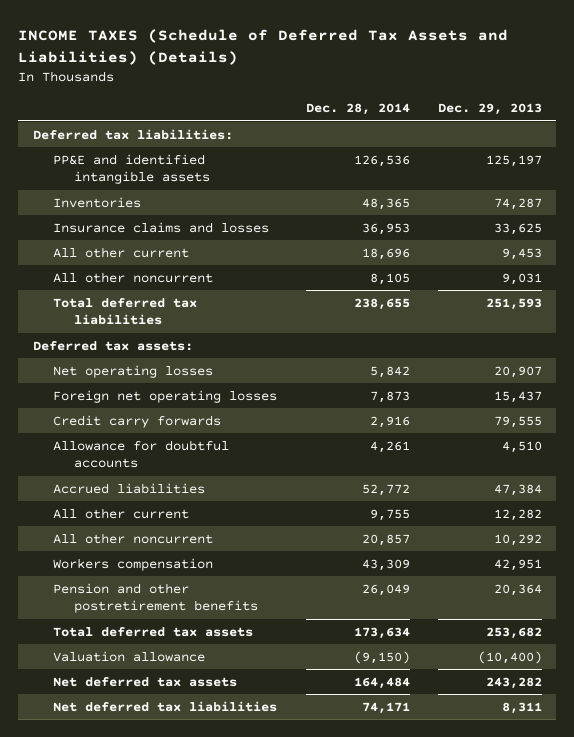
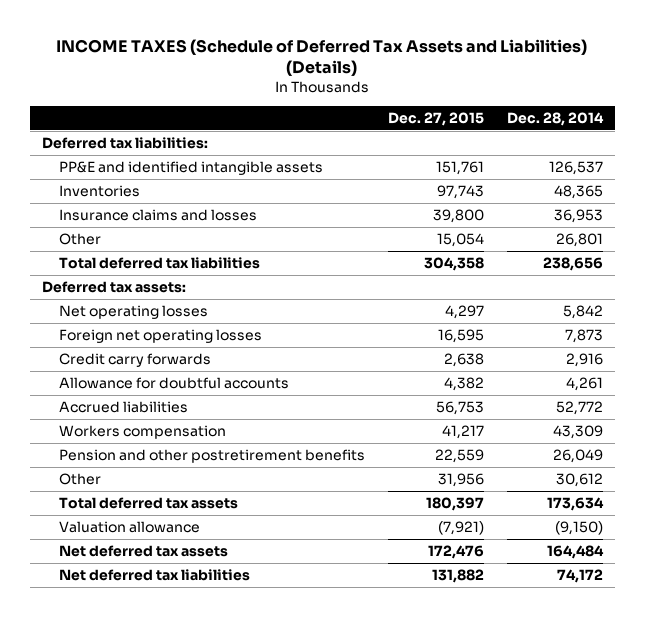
- | Dec. 28, 2014 | Dec. 29, 2013
+ | Dec. 27, 2015 | Dec. 28, 2014
- PP&E and identified intangible assets | 126,536 | 125,197
+ PP&E and identified intangible assets | 151,761 | 126,537
- All other current | 18,696 | 9,453
- All other noncurrent | 8,105 | 9,031
- Total deferred tax liabilities | 238,655 | 251,593
+ Other | 15,054 | 26,801
+ Total deferred tax liabilities | 304,358 | 238,656
- All other current | 9,755 | 12,282
- All other noncurrent | 20,857 | 10,292
+ Other | 31,956 | 30,612
- Net deferred tax liabilities | 74,171 | 8,311
+ Net deferred tax liabilities | 131,882 | 74,172

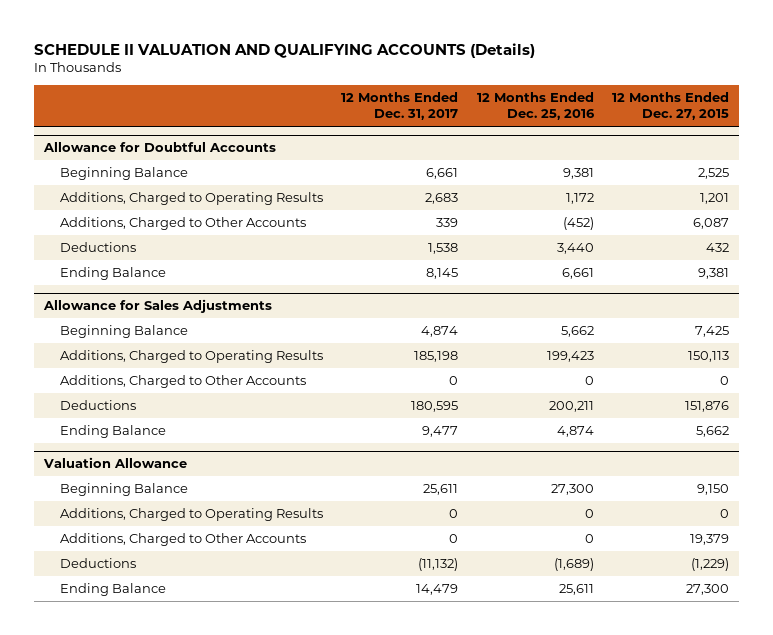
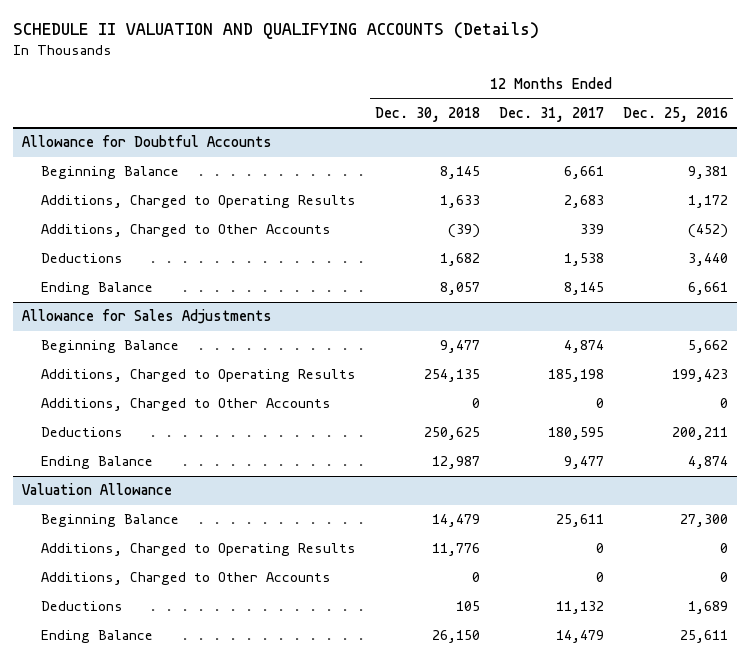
- | 12 Months Ended Dec. 31, 2017 | 12 Months Ended Dec. 25, 2016 | 12 Months Ended Dec. 27, 2015
+ | 12 Months Ended Dec. 30, 2018 | 12 Months Ended Dec. 31, 2017 | 12 Months Ended Dec. 25, 2016
@ Valuation Allowance
- Deductions | (11,132) | (1,689) | (1,229)
+ Deductions | 105 | 11,132 | 1,689

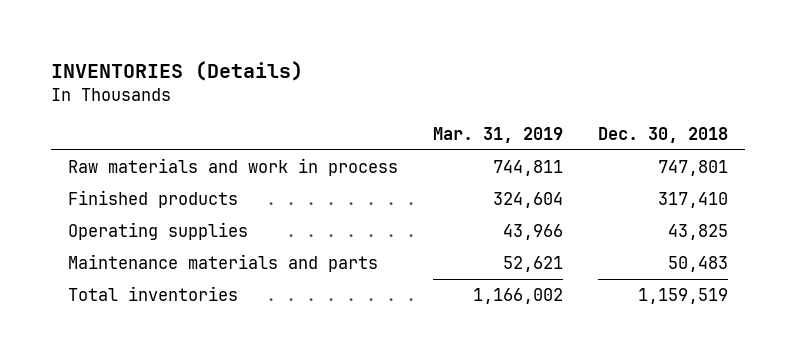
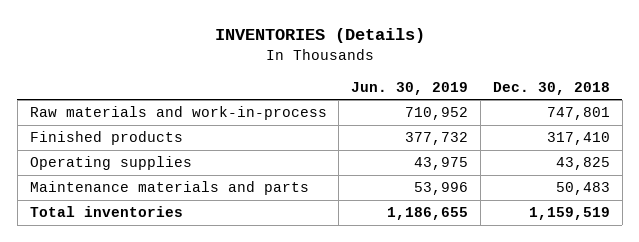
- | Mar. 31, 2019 | Dec. 30, 2018
+ | Jun. 30, 2019 | Dec. 30, 2018
- Raw materials and work in process | 744,811 | 747,801
+ Raw materials and work-in-process | 710,952 | 747,801

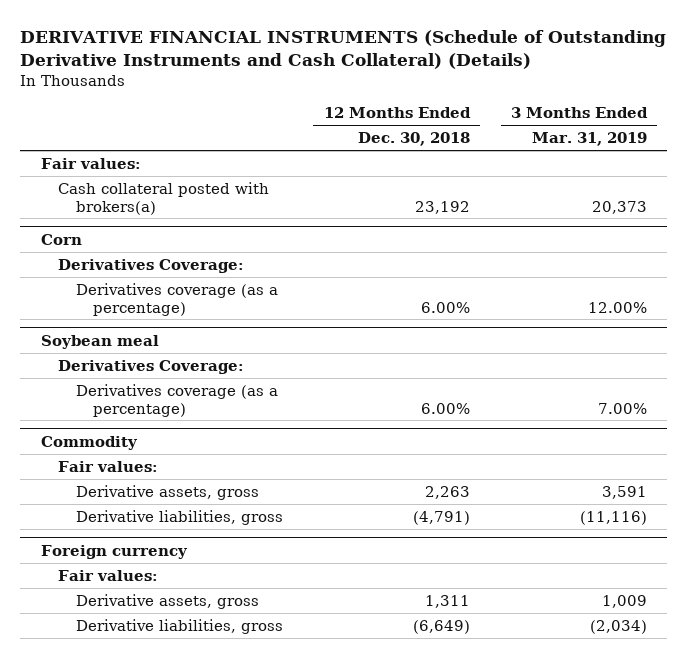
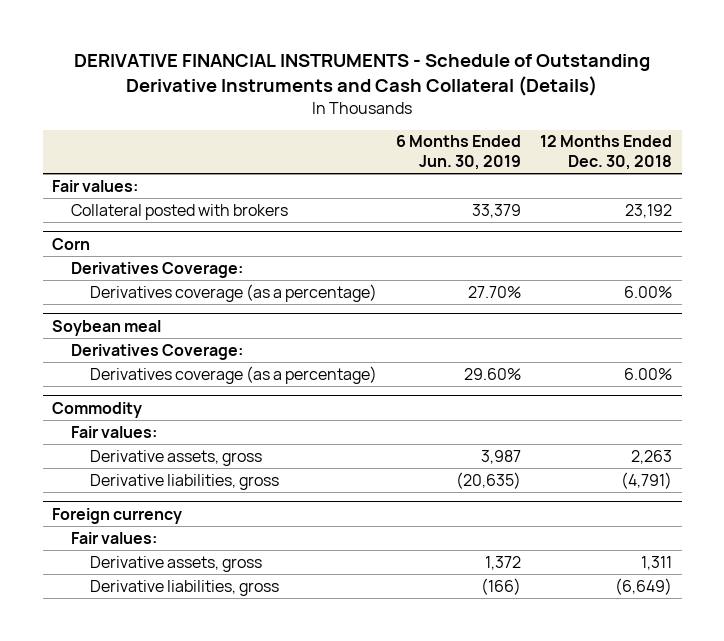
- DERIVATIVE FINANCIAL INSTRUMENTS (Schedule of Outstanding Derivative Instruments and Cash Collateral) (Details)
+ DERIVATIVE FINANCIAL INSTRUMENTS - Schedule of Outstanding Derivative Instruments and Cash Collateral (Details)
- | 12 Months Ended Dec. 30, 2018 | 3 Months Ended Mar. 31, 2019
+ | 6 Months Ended Jun. 30, 2019 | 12 Months Ended Dec. 30, 2018
- Cash collateral posted with brokers(a) | 23,192 | 20,373
+ Collateral posted with brokers | 33,379 | 23,192

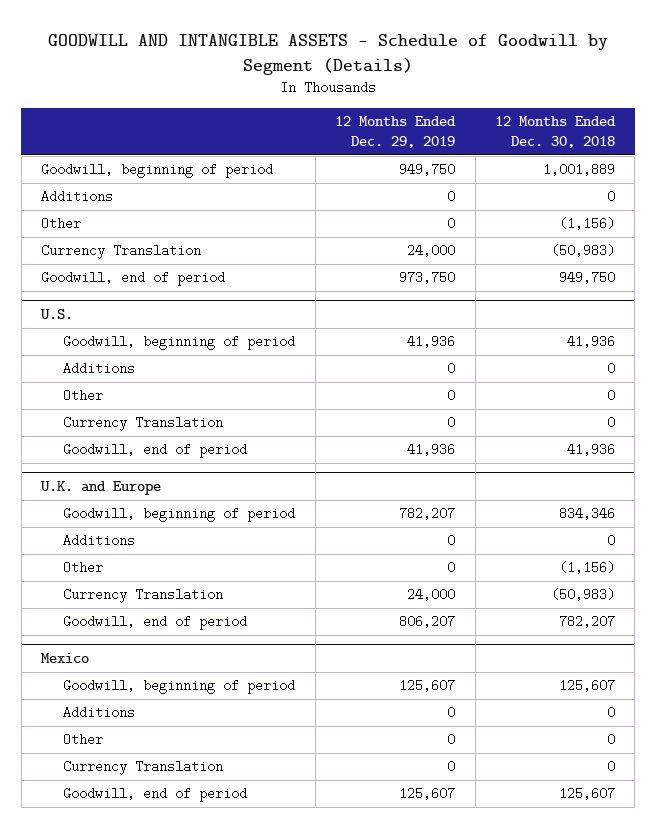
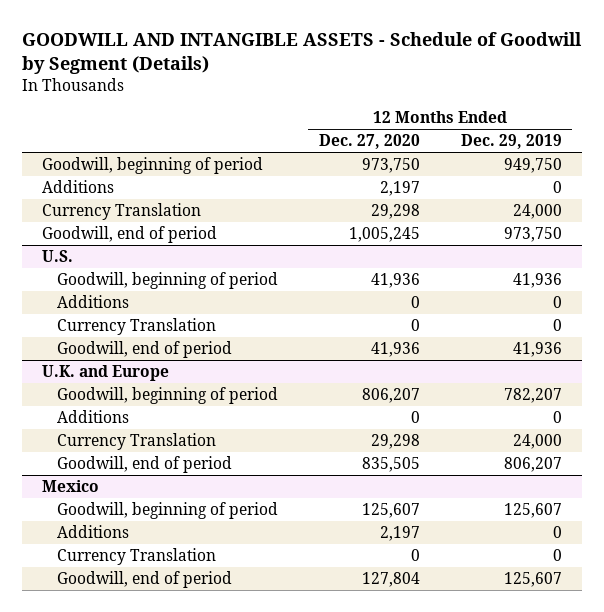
- | 12 Months Ended Dec. 29, 2019 | 12 Months Ended Dec. 30, 2018
+ | 12 Months Ended Dec. 27, 2020 | 12 Months Ended Dec. 29, 2019
- Other | 0 | (1,156)
@ U.S.
- Other | 0 | 0
@ U.K. and Europe
- Other | 0 | (1,156)
@ Mexico
- Other | 0 | 0

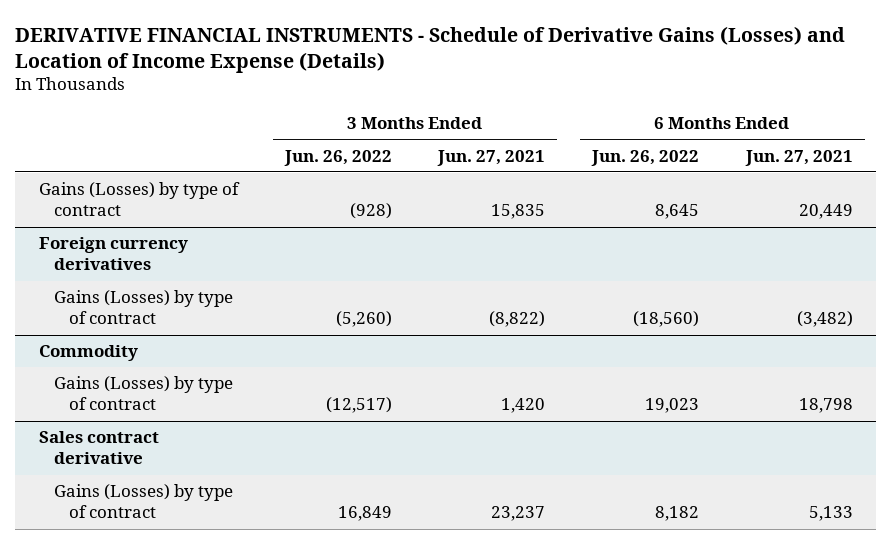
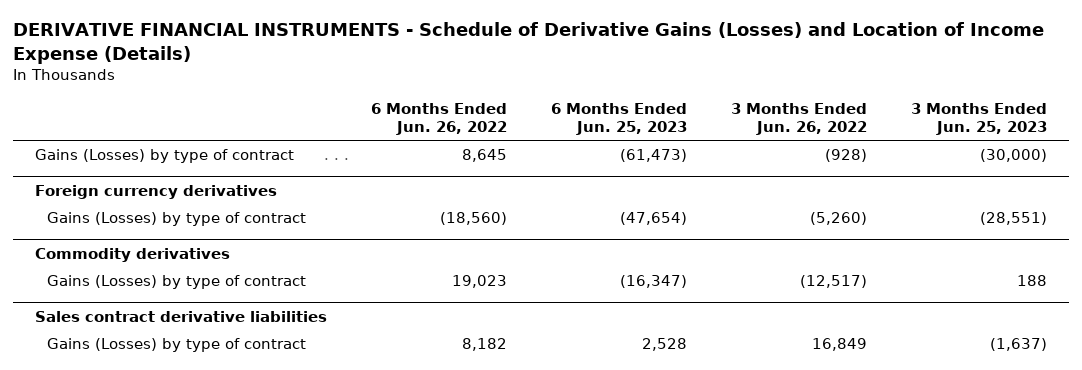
- | 3 Months Ended Jun. 26, 2022 | 3 Months Ended Jun. 27, 2021 | 6 Months Ended Jun. 26, 2022 | 6 Months Ended Jun. 27, 2021
+ | 6 Months Ended Jun. 26, 2022 | 6 Months Ended Jun. 25, 2023 | 3 Months Ended Jun. 26, 2022 | 3 Months Ended Jun. 25, 2023
- Commodity
+ Commodity derivatives
- Sales contract derivative
+ Sales contract derivative liabilities

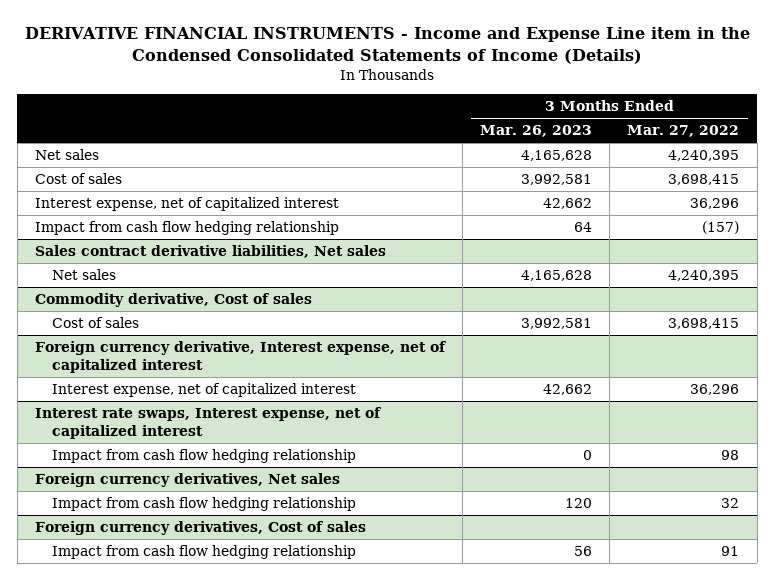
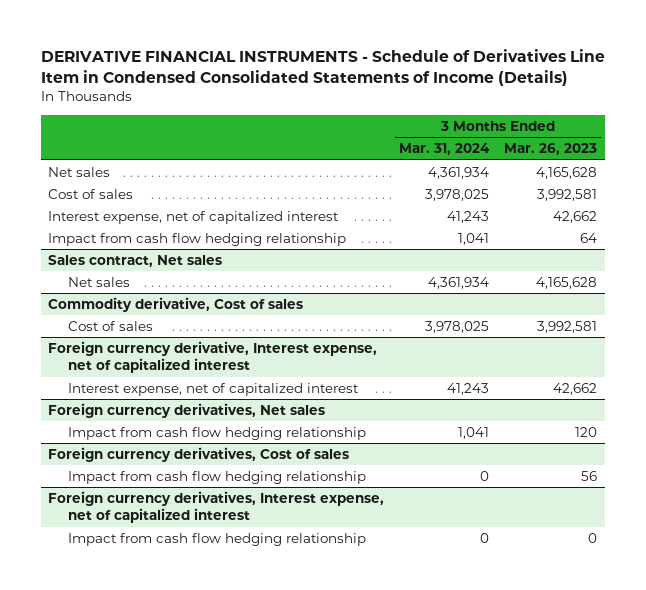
- DERIVATIVE FINANCIAL INSTRUMENTS - Income and Expense Line item in the Condensed Consolidated Statements of Income (Details)
+ DERIVATIVE FINANCIAL INSTRUMENTS - Schedule of Derivatives Line Item in Condensed Consolidated Statements of Income (Details)
- | 3 Months Ended Mar. 26, 2023 | 3 Months Ended Mar. 27, 2022
+ | 3 Months Ended Mar. 31, 2024 | 3 Months Ended Mar. 26, 2023
- Sales contract derivative liabilities, Net sales
+ Sales contract, Net sales
- Interest rate swaps, Interest expense, net of capitalized interest
- Impact from cash flow hedging relationship | 0 | 98
+ Foreign currency derivatives, Interest expense, net of capitalized interest
+ Impact from cash flow hedging relationship | 0 | 0

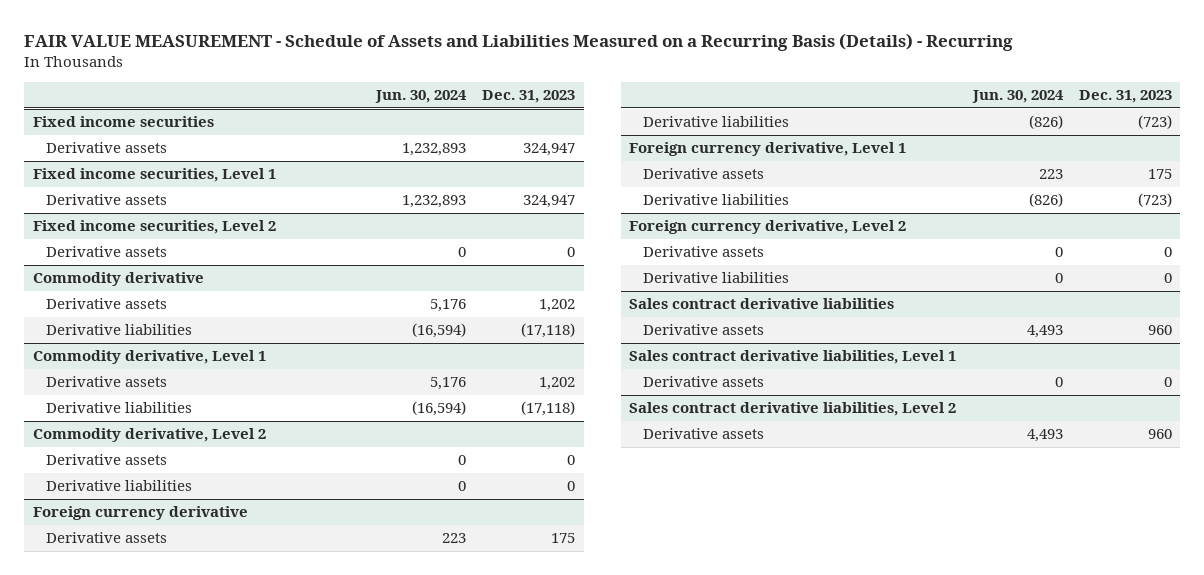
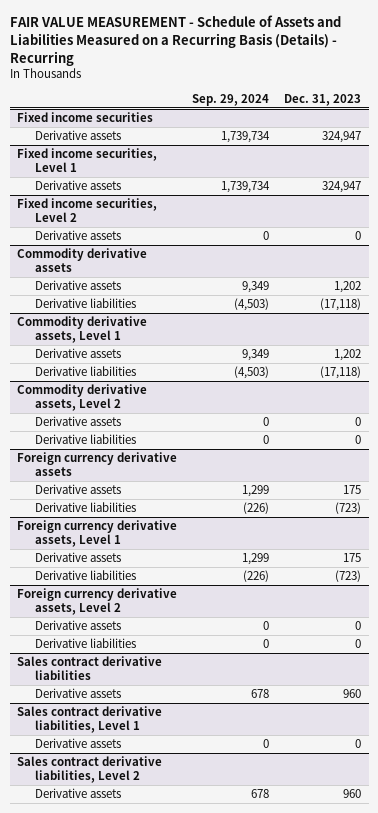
- | Jun. 30, 2024 | Dec. 31, 2023
+ | Sep. 29, 2024 | Dec. 31, 2023
- Commodity derivative
+ Commodity derivative assets
- Commodity derivative, Level 1
+ Commodity derivative assets, Level 1
- Commodity derivative, Level 2
+ Commodity derivative assets, Level 2
- Foreign currency derivative
+ Foreign currency derivative assets
- Foreign currency derivative, Level 1
+ Foreign currency derivative assets, Level 1
- Foreign currency derivative, Level 2
+ Foreign currency derivative assets, Level 2

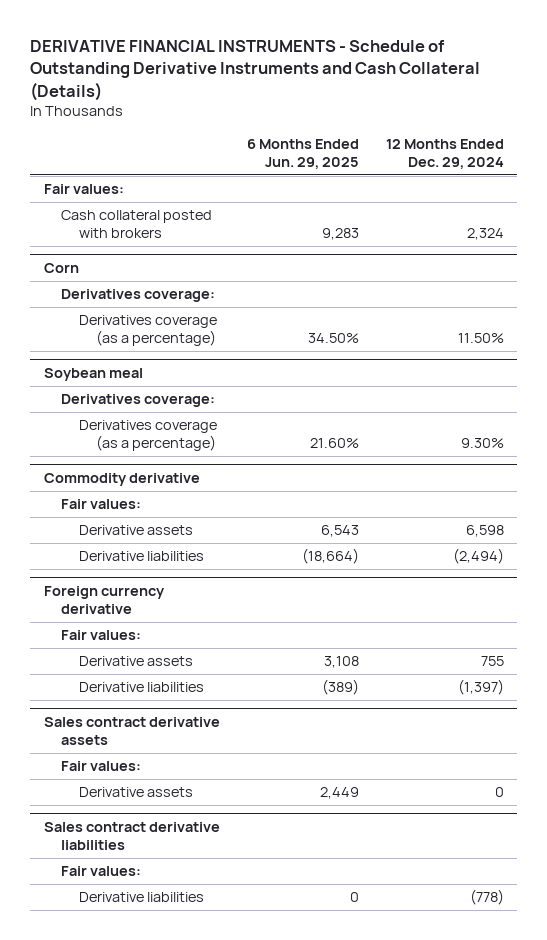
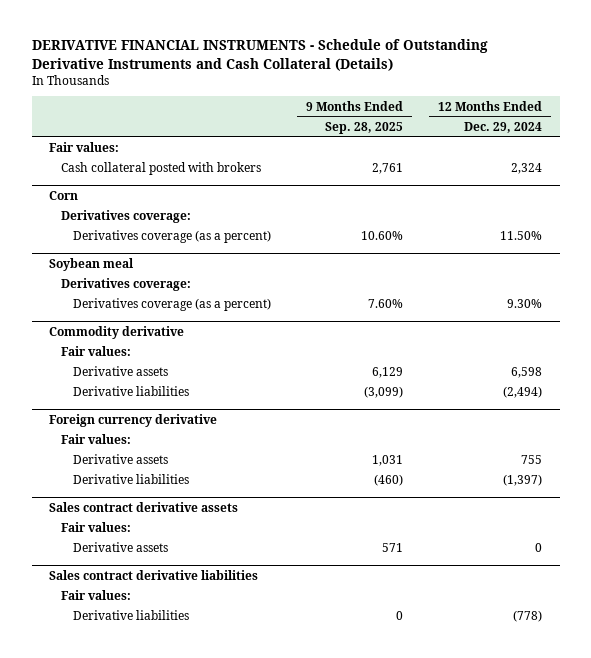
- | 6 Months Ended Jun. 29, 2025 | 12 Months Ended Dec. 29, 2024
+ | 9 Months Ended Sep. 28, 2025 | 12 Months Ended Dec. 29, 2024
@ Corn
- Derivatives coverage (as a percentage) | 34.50% | 11.50%
+ Derivatives coverage (as a percent) | 10.60% | 11.50%
@ Soybean meal
- Derivatives coverage (as a percentage) | 21.60% | 9.30%
+ Derivatives coverage (as a percent) | 7.60% | 9.30%

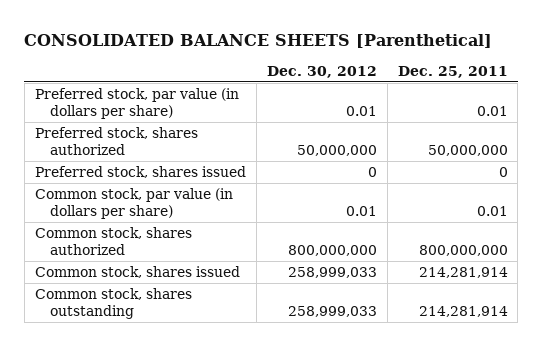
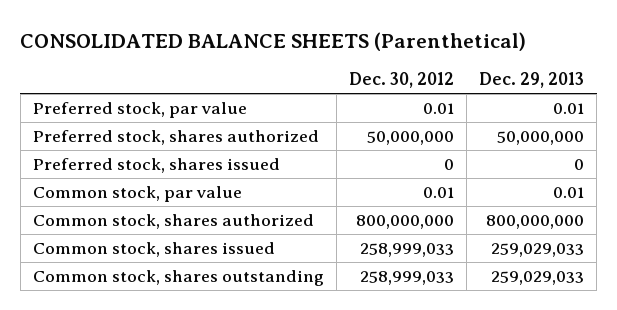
- CONSOLIDATED BALANCE SHEETS [Parenthetical]
+ CONSOLIDATED BALANCE SHEETS (Parenthetical)
- | Dec. 30, 2012 | Dec. 25, 2011
+ | Dec. 30, 2012 | Dec. 29, 2013
- Preferred stock, par value (in dollars per share) | 0.01 | 0.01
+ Preferred stock, par value | 0.01 | 0.01
- Common stock, par value (in dollars per share) | 0.01 | 0.01
+ Common stock, par value | 0.01 | 0.01

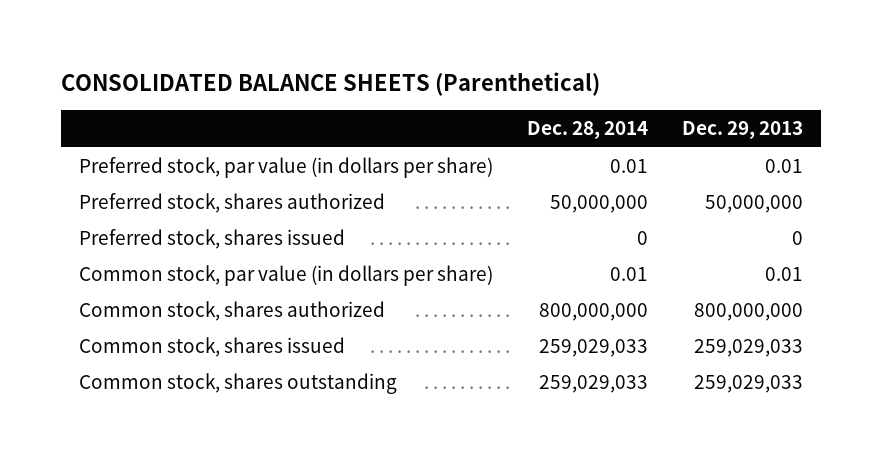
- | Dec. 30, 2012 | Dec. 29, 2013
+ | Dec. 28, 2014 | Dec. 29, 2013
- Preferred stock, par value | 0.01 | 0.01
+ Preferred stock, par value (in dollars per share) | 0.01 | 0.01
- Common stock, par value | 0.01 | 0.01
+ Common stock, par value (in dollars per share) | 0.01 | 0.01

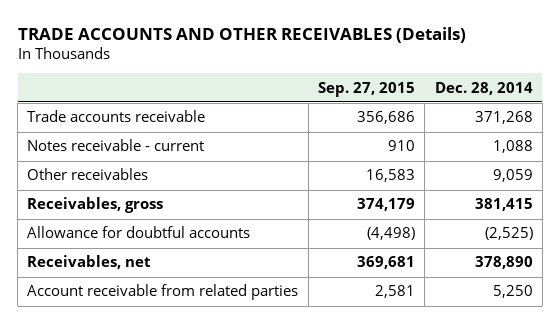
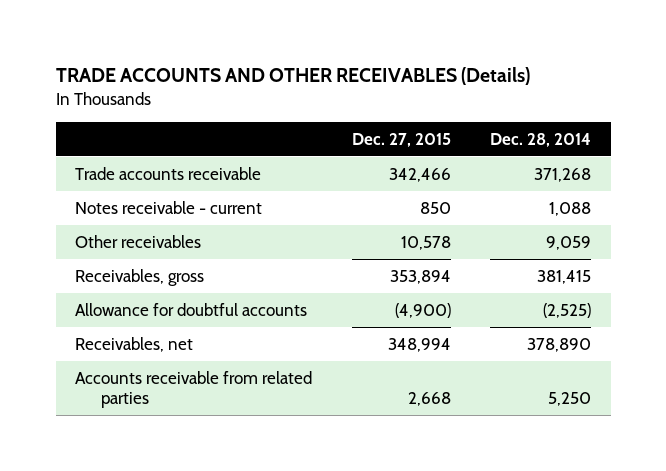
- | Sep. 27, 2015 | Dec. 28, 2014
+ | Dec. 27, 2015 | Dec. 28, 2014
- Account receivable from related parties | 2,581 | 5,250
+ Accounts receivable from related parties | 2,668 | 5,250

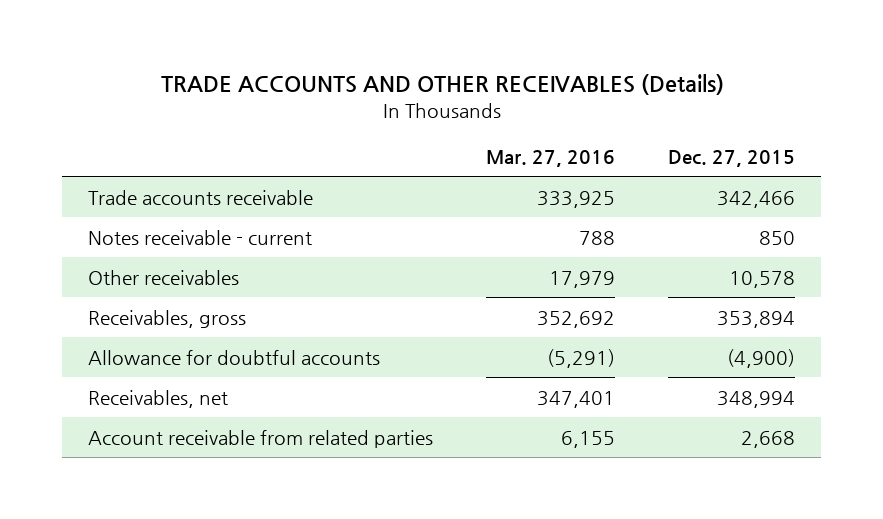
- | Dec. 27, 2015 | Dec. 28, 2014
+ | Mar. 27, 2016 | Dec. 27, 2015
- Accounts receivable from related parties | 2,668 | 5,250
+ Account receivable from related parties | 6,155 | 2,668

